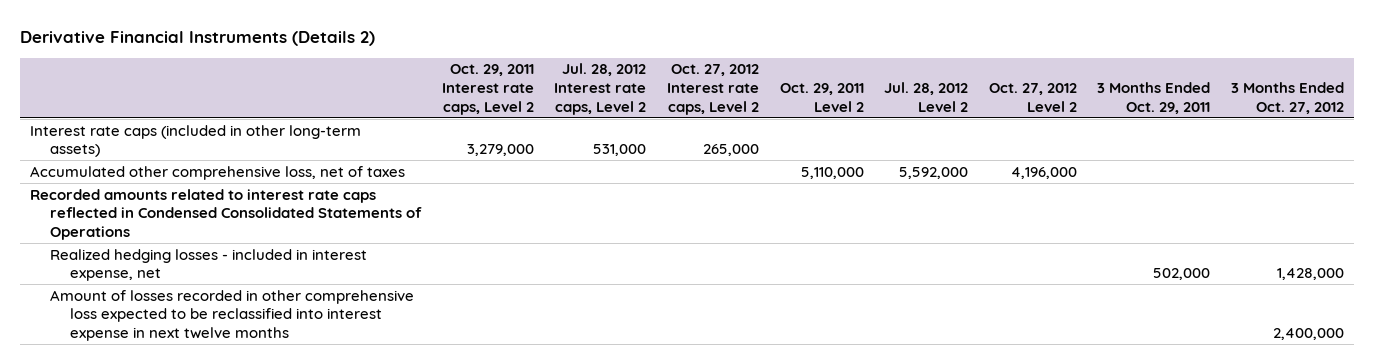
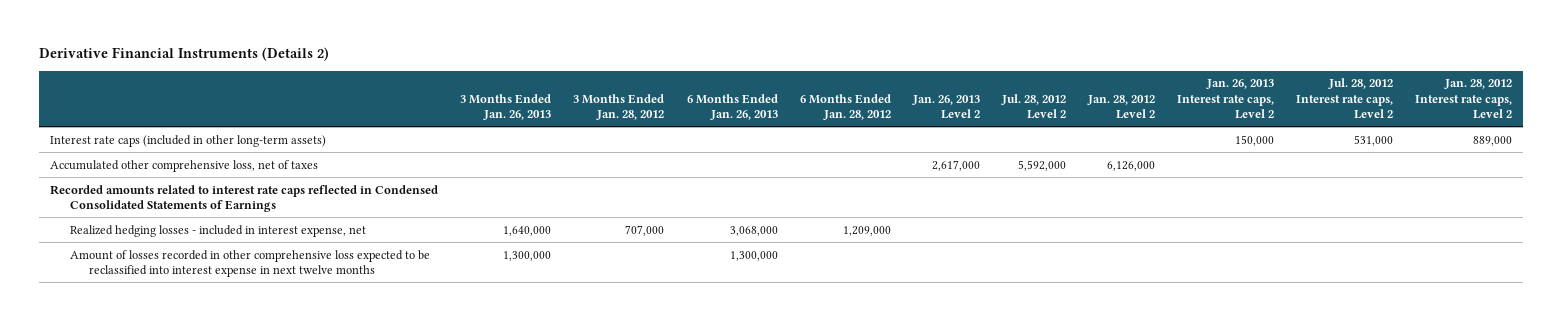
- | Oct. 29, 2011 Interest rate caps, Level 2 | Jul. 28, 2012 Interest rate caps, Level 2 | Oct. 27, 2012 Interest rate caps, Level 2 | Oct. 29, 2011 Level 2 | Jul. 28, 2012 Level 2 | Oct. 27, 2012 Level 2 | 3 Months Ended Oct. 29, 2011 | 3 Months Ended Oct. 27, 2012
+ | 3 Months Ended Jan. 26, 2013 | 3 Months Ended Jan. 28, 2012 | 6 Months Ended Jan. 26, 2013 | 6 Months Ended Jan. 28, 2012 | Jan. 26, 2013 Level 2 | Jul. 28, 2012 Level 2 | Jan. 28, 2012 Level 2 | Jan. 26, 2013 Interest rate caps, Level 2 | Jul. 28, 2012 Interest rate caps, Level 2 | Jan. 28, 2012 Interest rate caps, Level 2
- Recorded amounts related to interest rate caps reflected in Condensed Consolidated Statements of Operations
+ Recorded amounts related to interest rate caps reflected in Condensed Consolidated Statements of Earnings

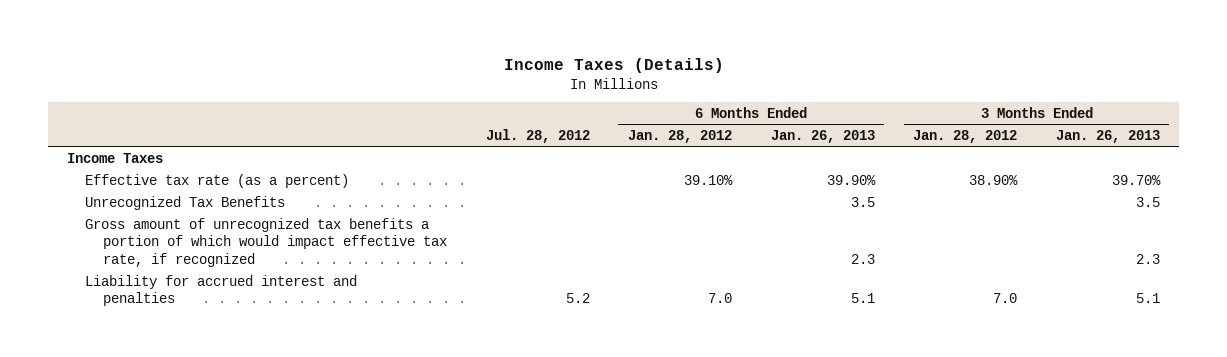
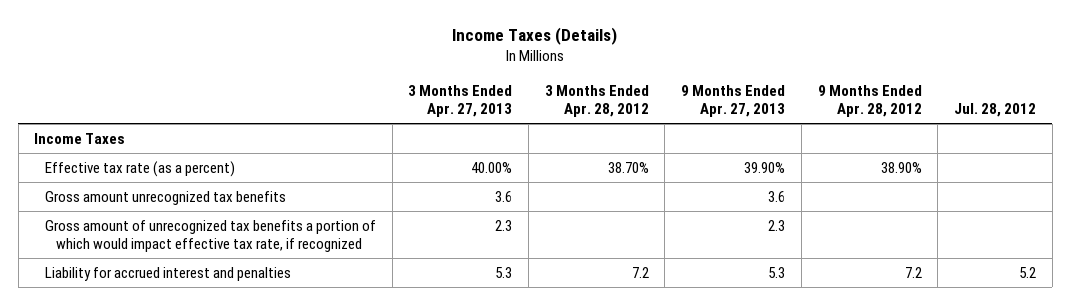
- | Jul. 28, 2012 | 6 Months Ended Jan. 28, 2012 | 6 Months Ended Jan. 26, 2013 | 3 Months Ended Jan. 28, 2012 | 3 Months Ended Jan. 26, 2013
+ | 3 Months Ended Apr. 27, 2013 | 3 Months Ended Apr. 28, 2012 | 9 Months Ended Apr. 27, 2013 | 9 Months Ended Apr. 28, 2012 | Jul. 28, 2012
- Unrecognized Tax Benefits | | | 3.5 | | 3.5
+ Gross amount unrecognized tax benefits | 3.6 | | 3.6 | |

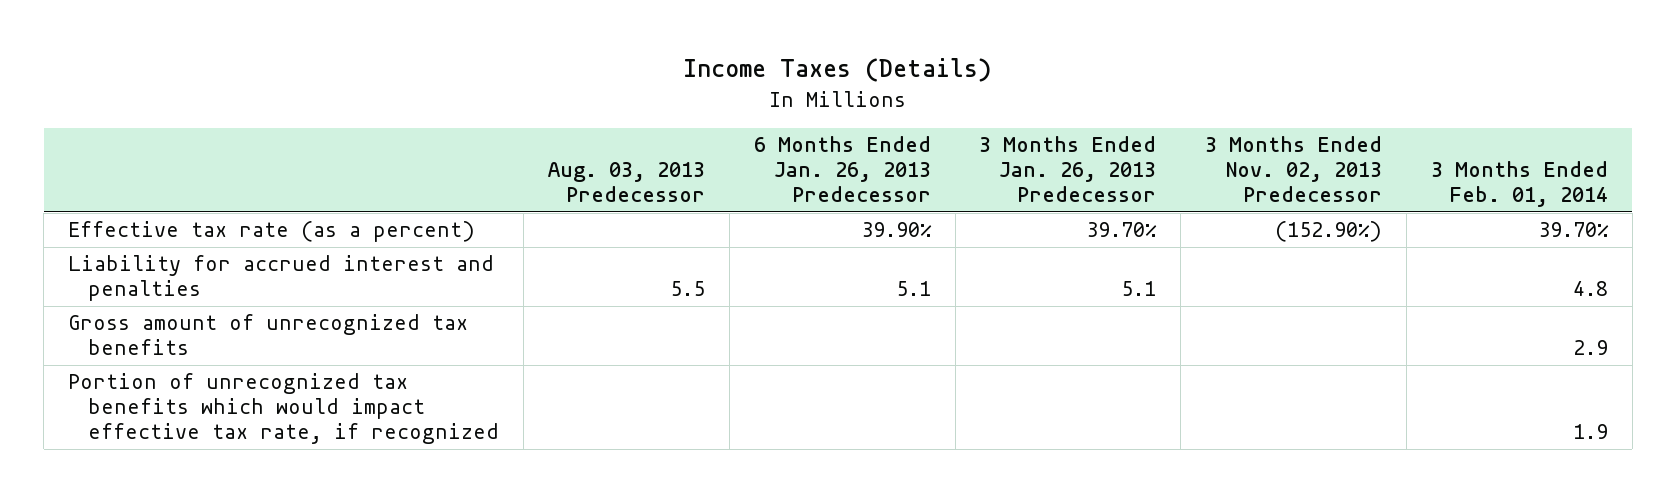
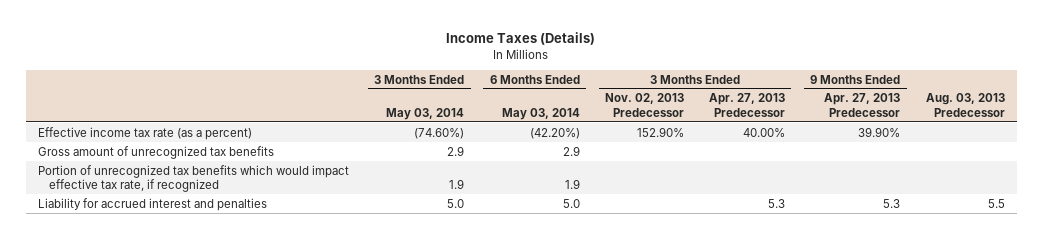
- | Aug. 03, 2013 Predecessor | 6 Months Ended Jan. 26, 2013 Predecessor | 3 Months Ended Jan. 26, 2013 Predecessor | 3 Months Ended Nov. 02, 2013 Predecessor | 3 Months Ended Feb. 01, 2014
+ | 3 Months Ended May 03, 2014 | 6 Months Ended May 03, 2014 | 3 Months Ended Nov. 02, 2013 Predecessor | 3 Months Ended Apr. 27, 2013 Predecessor | 9 Months Ended Apr. 27, 2013 Predecessor | Aug. 03, 2013 Predecessor
- Effective tax rate (as a percent) | | 39.90% | 39.70% | (152.90%) | 39.70%
+ Effective income tax rate (as a percent) | (74.60%) | (42.20%) | 152.90% | 40.00% | 39.90% |
moved down: Liability for accrued interest and penalties | 5.0 | 5.0 | | 5.3 | 5.3 | 5.5

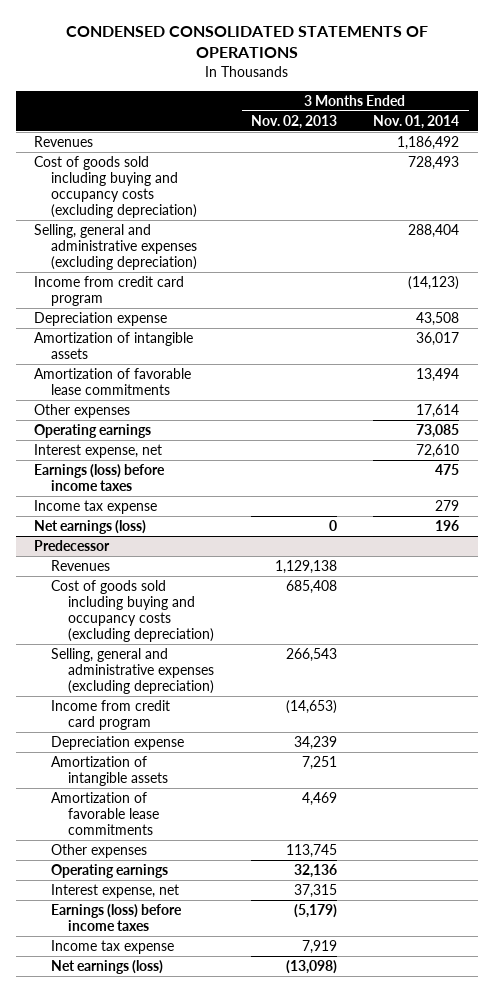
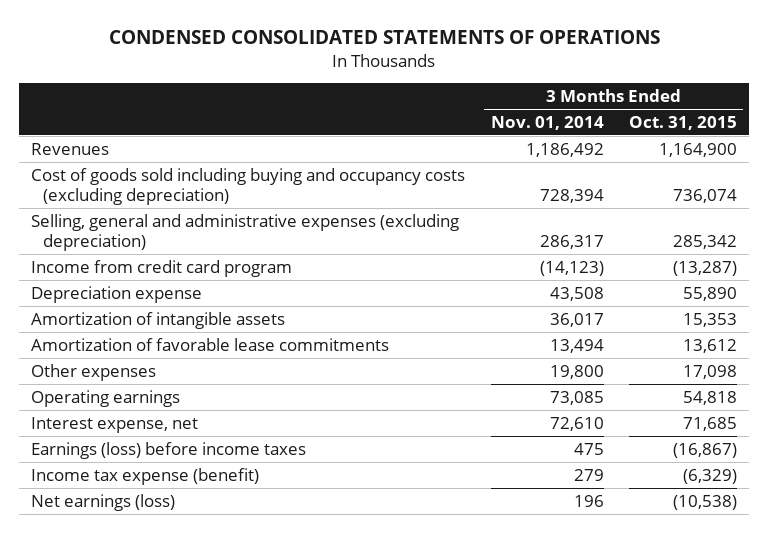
- | 3 Months Ended Nov. 02, 2013 | 3 Months Ended Nov. 01, 2014
+ | 3 Months Ended Nov. 01, 2014 | 3 Months Ended Oct. 31, 2015
- Cost of goods sold including buying and occupancy costs (excluding depreciation) | | 728,493
- Selling, general and administrative expenses (excluding depreciation) | | 288,404
+ Cost of goods sold including buying and occupancy costs (excluding depreciation) | 728,394 | 736,074
+ Selling, general and administrative expenses (excluding depreciation) | 286,317 | 285,342
- Other expenses | | 17,614
+ Other expenses | 19,800 | 17,098
- Income tax expense | | 279
+ Income tax expense (benefit) | 279 | (6,329)
- Predecessor
- Revenues | 1,129,138 |
- Cost of goods sold including buying and occupancy costs (excluding depreciation) | 685,408 |
- Selling, general and administrative expenses (excluding depreciation) | 266,543 |
- Income from credit card program | (14,653) |
- Depreciation expense | 34,239 |
- Amortization of intangible assets | 7,251 |
- Amortization of favorable lease commitments | 4,469 |
- Other expenses | 113,745 |
- Operating earnings | 32,136 |
- Interest expense, net | 37,315 |
- Earnings (loss) before income taxes | (5,179) |
- Income tax expense | 7,919 |
- Net earnings (loss) | (13,098) |

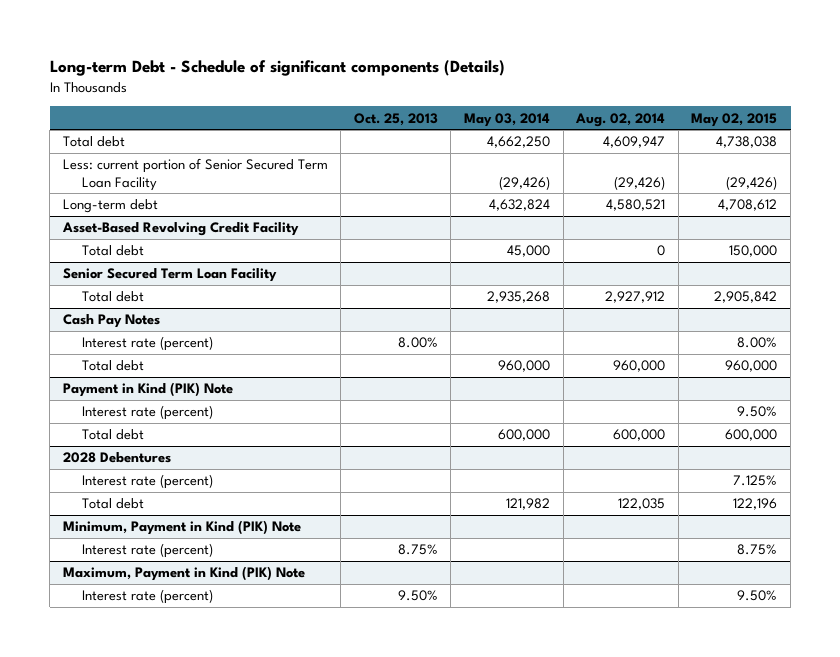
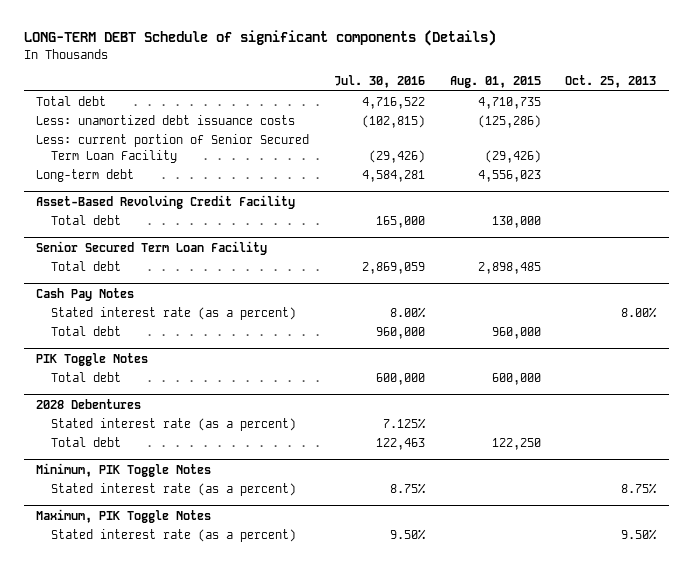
- Long-term Debt - Schedule of significant components (Details)
+ LONG-TERM DEBT Schedule of significant components (Details)
- | Oct. 25, 2013 | May 03, 2014 | Aug. 02, 2014 | May 02, 2015
+ | Jul. 30, 2016 | Aug. 01, 2015 | Oct. 25, 2013
+ Less: unamortized debt issuance costs | (102,815) | (125,286) |
@ Cash Pay Notes
- Interest rate (percent) | 8.00% | | | 8.00%
+ Stated interest rate (as a percent) | 8.00% | | 8.00%
- Payment in Kind (PIK) Note
- Interest rate (percent) | | | | 9.50%
+ PIK Toggle Notes
@ 2028 Debentures
- Interest rate (percent) | | | | 7.125%
+ Stated interest rate (as a percent) | 7.125% | |
- Minimum, Payment in Kind (PIK) Note
- Interest rate (percent) | 8.75% | | | 8.75%
- Maximum, Payment in Kind (PIK) Note
- Interest rate (percent) | 9.50% | | | 9.50%
+ Minimum, PIK Toggle Notes
+ Stated interest rate (as a percent) | 8.75% | | 8.75%
+ Maximum, PIK Toggle Notes
+ Stated interest rate (as a percent) | 9.50% | | 9.50%

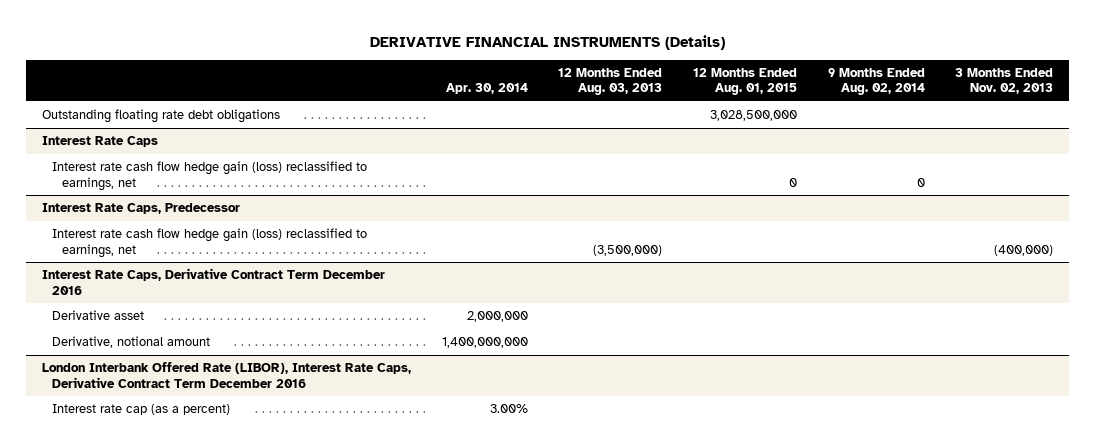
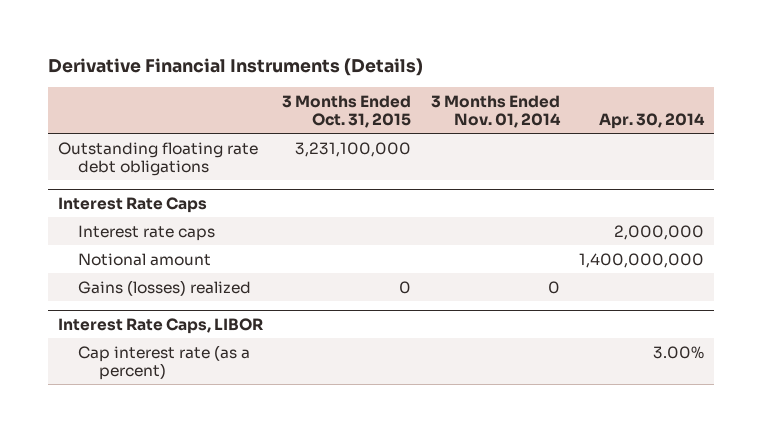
- DERIVATIVE FINANCIAL INSTRUMENTS (Details)
+ Derivative Financial Instruments (Details)
- | Apr. 30, 2014 | 12 Months Ended Aug. 03, 2013 | 12 Months Ended Aug. 01, 2015 | 9 Months Ended Aug. 02, 2014 | 3 Months Ended Nov. 02, 2013
+ | 3 Months Ended Oct. 31, 2015 | 3 Months Ended Nov. 01, 2014 | Apr. 30, 2014
@ Interest Rate Caps
- Interest rate cash flow hedge gain (loss) reclassified to earnings, net | | | 0 | 0 |
- Interest Rate Caps, Predecessor
- Interest rate cash flow hedge gain (loss) reclassified to earnings, net | | (3,500,000) | | | (400,000)
- Interest Rate Caps, Derivative Contract Term December 2016
- Derivative asset | 2,000,000 | | | |
- Derivative, notional amount | 1,400,000,000 | | | |
- London Interbank Offered Rate (LIBOR), Interest Rate Caps, Derivative Contract Term December 2016
- Interest rate cap (as a percent) | 3.00% | | | |
@ Interest Rate Caps
+ Interest rate caps | | | 2,000,000
+ Notional amount | | | 1,400,000,000
+ Gains (losses) realized | 0 | 0 |
+ Interest Rate Caps, LIBOR
+ Cap interest rate (as a percent) | | | 3.00%

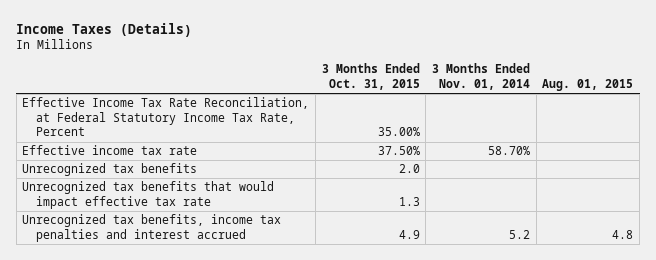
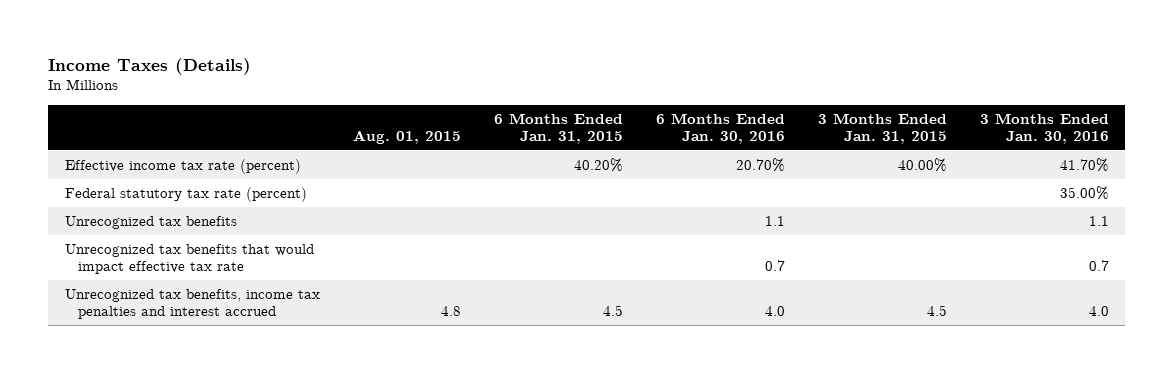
- | 3 Months Ended Oct. 31, 2015 | 3 Months Ended Nov. 01, 2014 | Aug. 01, 2015
+ | Aug. 01, 2015 | 6 Months Ended Jan. 31, 2015 | 6 Months Ended Jan. 30, 2016 | 3 Months Ended Jan. 31, 2015 | 3 Months Ended Jan. 30, 2016
- Effective Income Tax Rate Reconciliation, at Federal Statutory Income Tax Rate, Percent | 35.00% | |
- Effective income tax rate | 37.50% | 58.70% |
+ Effective income tax rate (percent) | | 40.20% | 20.70% | 40.00% | 41.70%
+ Federal statutory tax rate (percent) | | | | | 35.00%

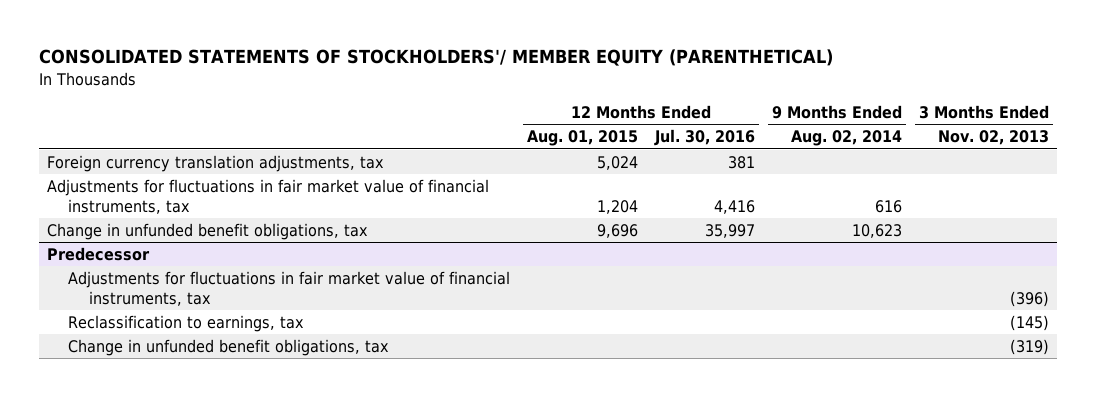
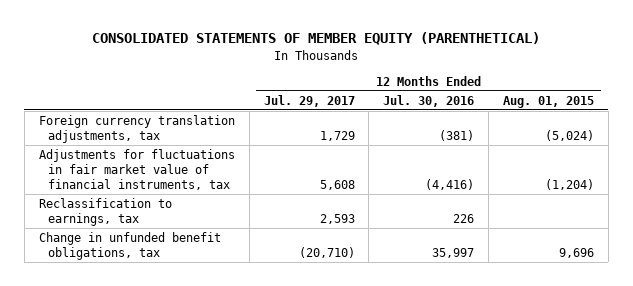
- CONSOLIDATED STATEMENTS OF STOCKHOLDERS'/ MEMBER EQUITY (PARENTHETICAL)
+ CONSOLIDATED STATEMENTS OF MEMBER EQUITY (PARENTHETICAL)
- | 12 Months Ended Aug. 01, 2015 | 12 Months Ended Jul. 30, 2016 | 9 Months Ended Aug. 02, 2014 | 3 Months Ended Nov. 02, 2013
+ | 12 Months Ended Jul. 29, 2017 | 12 Months Ended Jul. 30, 2016 | 12 Months Ended Aug. 01, 2015
- Foreign currency translation adjustments, tax | 5,024 | 381 | |
- Adjustments for fluctuations in fair market value of financial instruments, tax | 1,204 | 4,416 | 616 |
+ Foreign currency translation adjustments, tax | 1,729 | (381) | (5,024)
+ Adjustments for fluctuations in fair market value of financial instruments, tax | 5,608 | (4,416) | (1,204)
+ Reclassification to earnings, tax | 2,593 | 226 |
- Predecessor
- Adjustments for fluctuations in fair market value of financial instruments, tax | | | | (396)
- Reclassification to earnings, tax | | | | (145)
- Change in unfunded benefit obligations, tax | | | | (319)

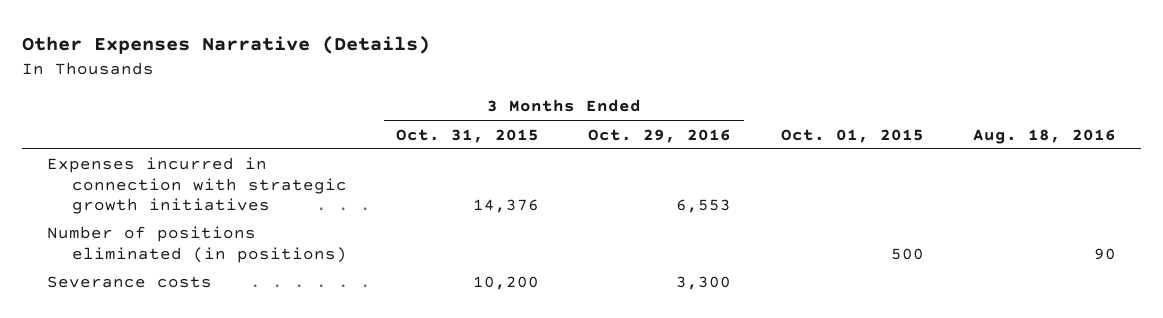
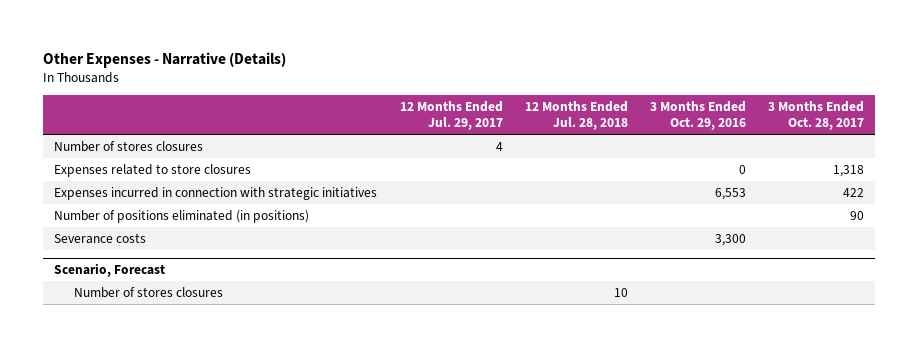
- Other Expenses Narrative (Details)
+ Other Expenses - Narrative (Details)
- | 3 Months Ended Oct. 31, 2015 | 3 Months Ended Oct. 29, 2016 | Oct. 01, 2015 | Aug. 18, 2016
+ | 12 Months Ended Jul. 29, 2017 | 12 Months Ended Jul. 28, 2018 | 3 Months Ended Oct. 29, 2016 | 3 Months Ended Oct. 28, 2017
- Expenses incurred in connection with strategic growth initiatives | 14,376 | 6,553 | |
+ Number of stores closures | 4 | | |
+ Expenses related to store closures | | | 0 | 1,318
+ Expenses incurred in connection with strategic initiatives | | | 6,553 | 422
+ Scenario, Forecast
+ Number of stores closures | | 10 | |

